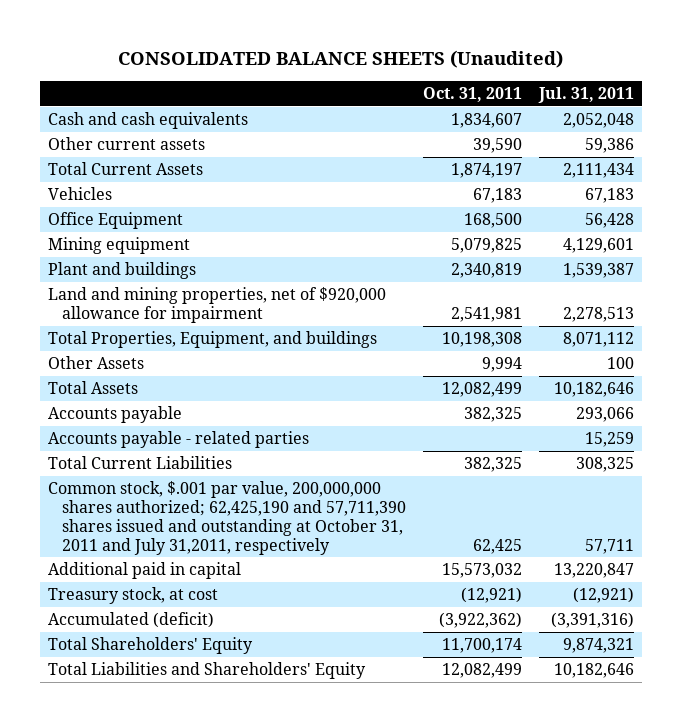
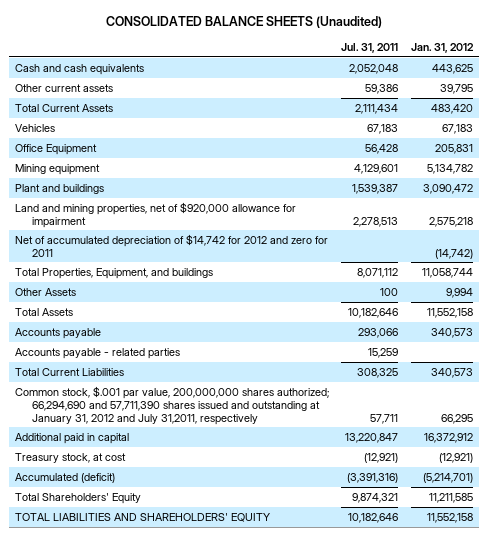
- | Oct. 31, 2011 | Jul. 31, 2011
+ | Jul. 31, 2011 | Jan. 31, 2012
+ Net of accumulated depreciation of $14,742 for 2012 and zero for 2011 | | (14,742)
- Common stock, $.001 par value, 200,000,000 shares authorized; 62,425,190 and 57,711,390 shares issued and outstanding at October 31, 2011 and July 31,2011, respectively | 62,425 | 57,711
+ Common stock, $.001 par value, 200,000,000 shares authorized; 66,294,690 and 57,711,390 shares issued and outstanding at January 31, 2012 and July 31,2011, respectively | 57,711 | 66,295
- Total Liabilities and Shareholders' Equity | 12,082,499 | 10,182,646
+ TOTAL LIABILITIES AND SHAREHOLDERS' EQUITY | 10,182,646 | 11,552,158

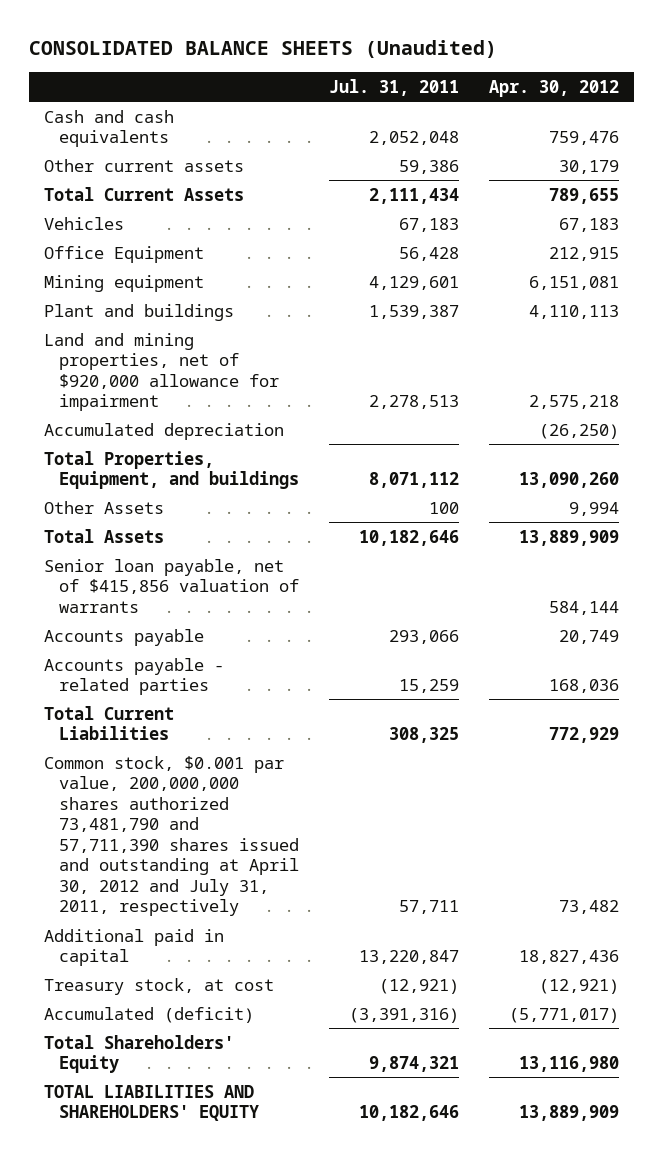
- | Jul. 31, 2011 | Jan. 31, 2012
+ | Jul. 31, 2011 | Apr. 30, 2012
- Net of accumulated depreciation of $14,742 for 2012 and zero for 2011 | | (14,742)
+ Accumulated depreciation | | (26,250)
+ Senior loan payable, net of $415,856 valuation of warrants | | 584,144
- Common stock, $.001 par value, 200,000,000 shares authorized; 66,294,690 and 57,711,390 shares issued and outstanding at January 31, 2012 and July 31,2011, respectively | 57,711 | 66,295
+ Common stock, $0.001 par value, 200,000,000 shares authorized 73,481,790 and 57,711,390 shares issued and outstanding at April 30, 2012 and July 31, 2011, respectively | 57,711 | 73,482

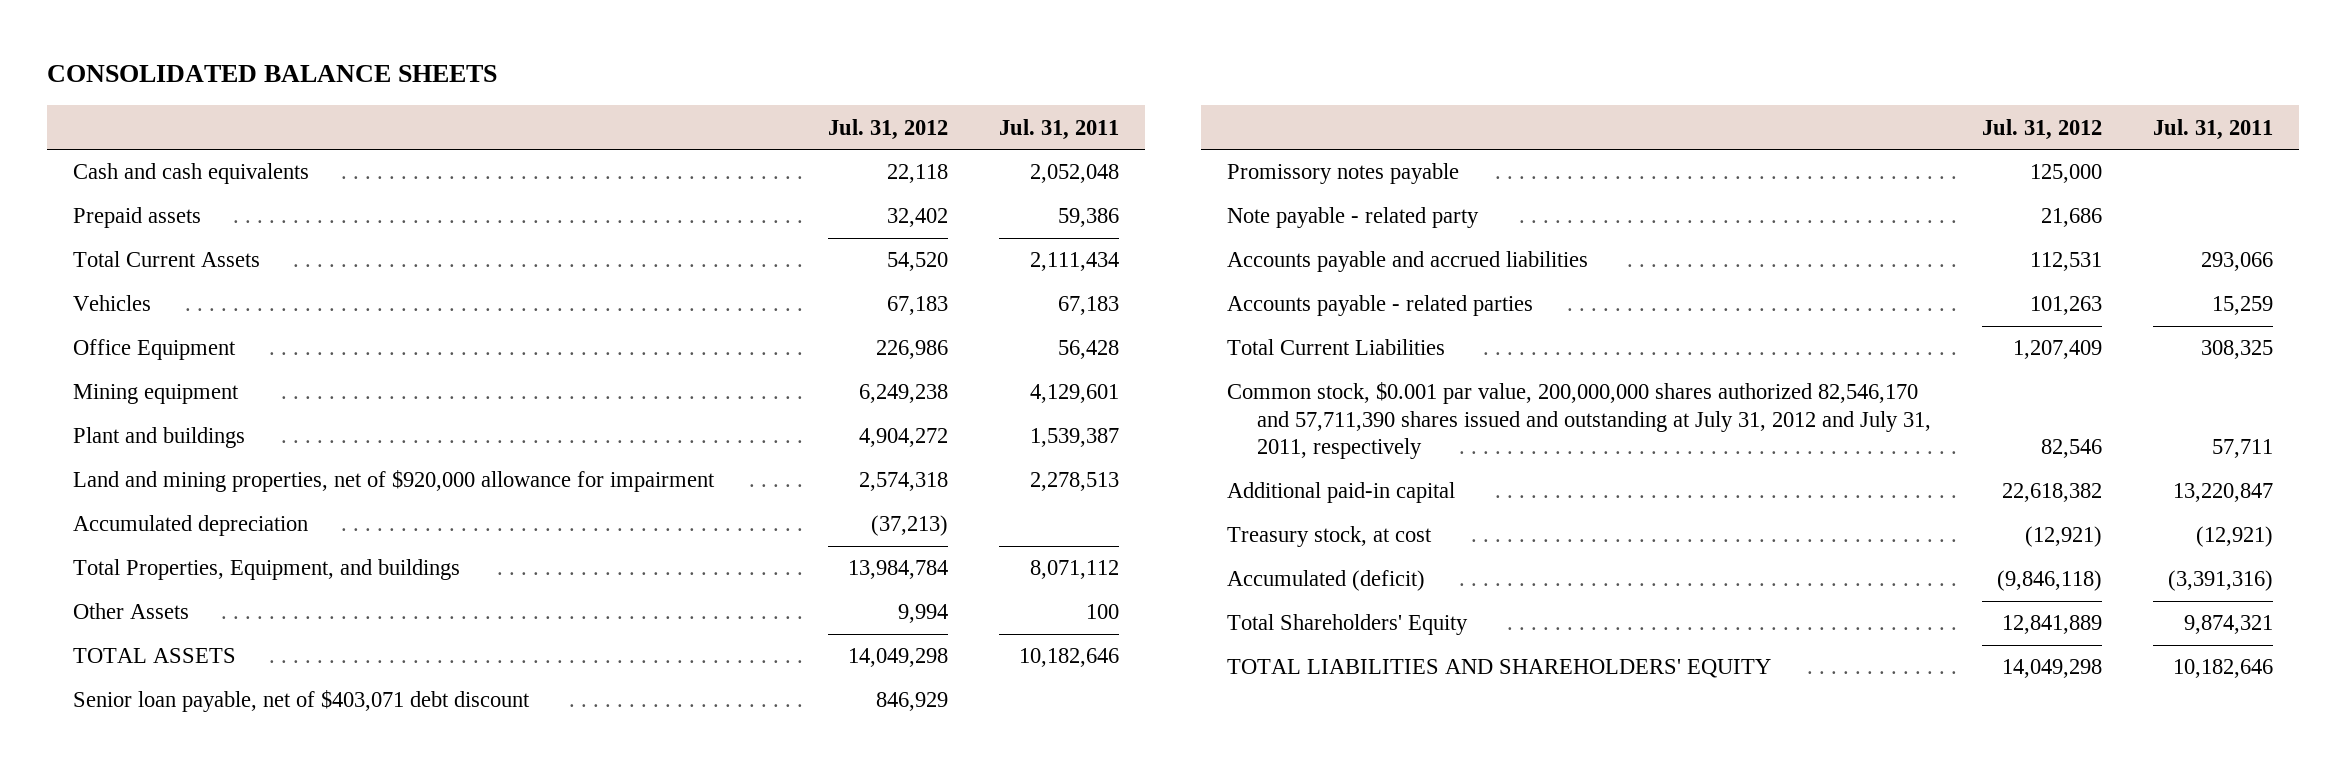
- CONSOLIDATED BALANCE SHEETS (Unaudited)
+ CONSOLIDATED BALANCE SHEETS
- | Jul. 31, 2011 | Apr. 30, 2012
+ | Jul. 31, 2012 | Jul. 31, 2011
- Other current assets | 59,386 | 30,179
+ Prepaid assets | 32,402 | 59,386
- Total Assets | 10,182,646 | 13,889,909
- Senior loan payable, net of $415,856 valuation of warrants | | 584,144
- Accounts payable | 293,066 | 20,749
+ TOTAL ASSETS | 14,049,298 | 10,182,646
+ Senior loan payable, net of $403,071 debt discount | 846,929 |
+ Promissory notes payable | 125,000 |
+ Note payable - related party | 21,686 |
+ Accounts payable and accrued liabilities | 112,531 | 293,066
- Common stock, $0.001 par value, 200,000,000 shares authorized 73,481,790 and 57,711,390 shares issued and outstanding at April 30, 2012 and July 31, 2011, respectively | 57,711 | 73,482
- Additional paid in capital | 13,220,847 | 18,827,436
+ Common stock, $0.001 par value, 200,000,000 shares authorized 82,546,170 and 57,711,390 shares issued and outstanding at July 31, 2012 and July 31, 2011, respectively | 82,546 | 57,711
+ Additional paid-in capital | 22,618,382 | 13,220,847

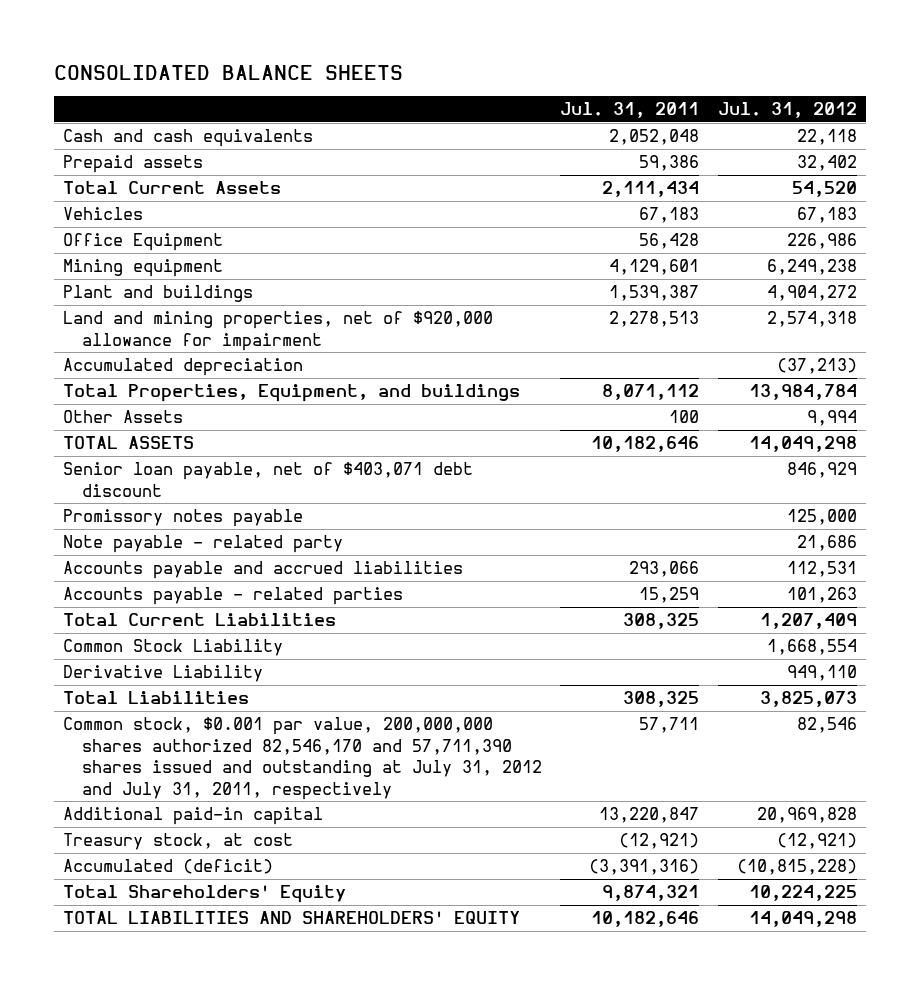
- | Jul. 31, 2012 | Jul. 31, 2011
+ | Jul. 31, 2011 | Jul. 31, 2012
+ Common Stock Liability | | 1,668,554
+ Derivative Liability | | 949,110
+ Total Liabilities | 308,325 | 3,825,073
- Additional paid-in capital | 22,618,382 | 13,220,847
+ Additional paid-in capital | 13,220,847 | 20,969,828
- Accumulated (deficit) | (9,846,118) | (3,391,316)
- Total Shareholders' Equity | 12,841,889 | 9,874,321
+ Accumulated (deficit) | (3,391,316) | (10,815,228)
+ Total Shareholders' Equity | 9,874,321 | 10,224,225

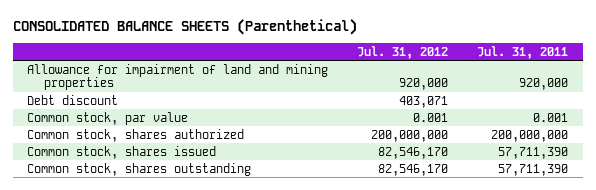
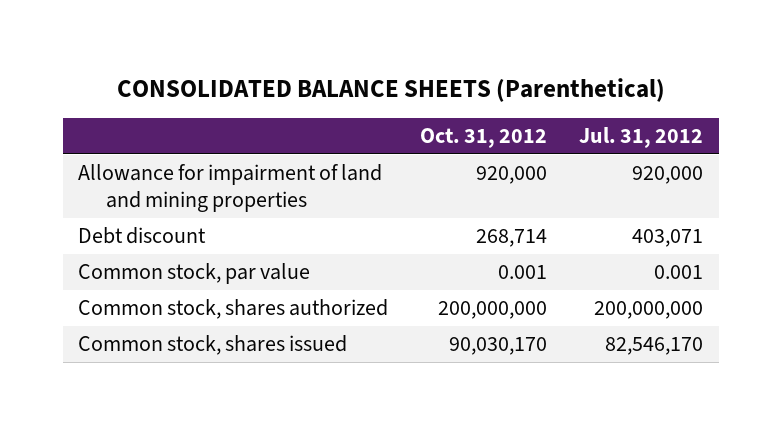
- | Jul. 31, 2012 | Jul. 31, 2011
+ | Oct. 31, 2012 | Jul. 31, 2012
- Common stock, shares outstanding | 82,546,170 | 57,711,390

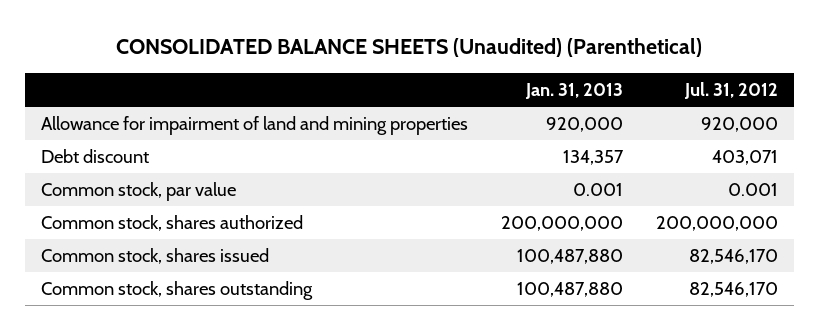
- CONSOLIDATED BALANCE SHEETS (Parenthetical)
+ CONSOLIDATED BALANCE SHEETS (Unaudited) (Parenthetical)
- | Oct. 31, 2012 | Jul. 31, 2012
+ | Jan. 31, 2013 | Jul. 31, 2012
+ Common stock, shares outstanding | 100,487,880 | 82,546,170

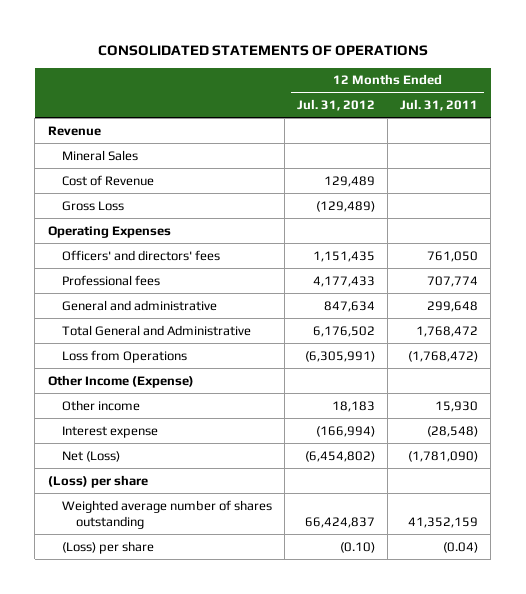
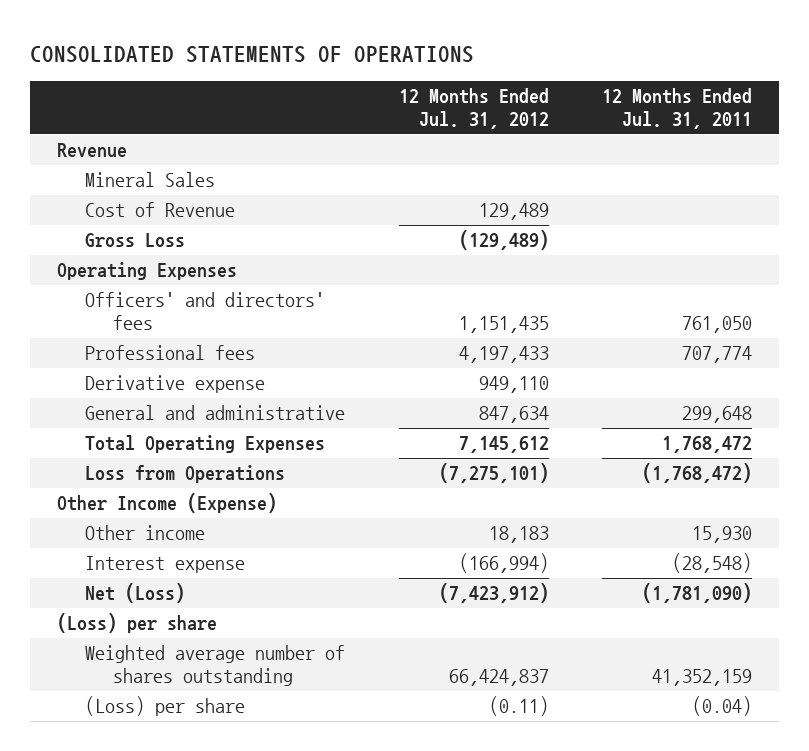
- Professional fees | 4,177,433 | 707,774
+ Professional fees | 4,197,433 | 707,774
+ Derivative expense | 949,110 |
- Total General and Administrative | 6,176,502 | 1,768,472
- Loss from Operations | (6,305,991) | (1,768,472)
+ Total Operating Expenses | 7,145,612 | 1,768,472
+ Loss from Operations | (7,275,101) | (1,768,472)
- Net (Loss) | (6,454,802) | (1,781,090)
+ Net (Loss) | (7,423,912) | (1,781,090)
- (Loss) per share | (0.10) | (0.04)
+ (Loss) per share | (0.11) | (0.04)

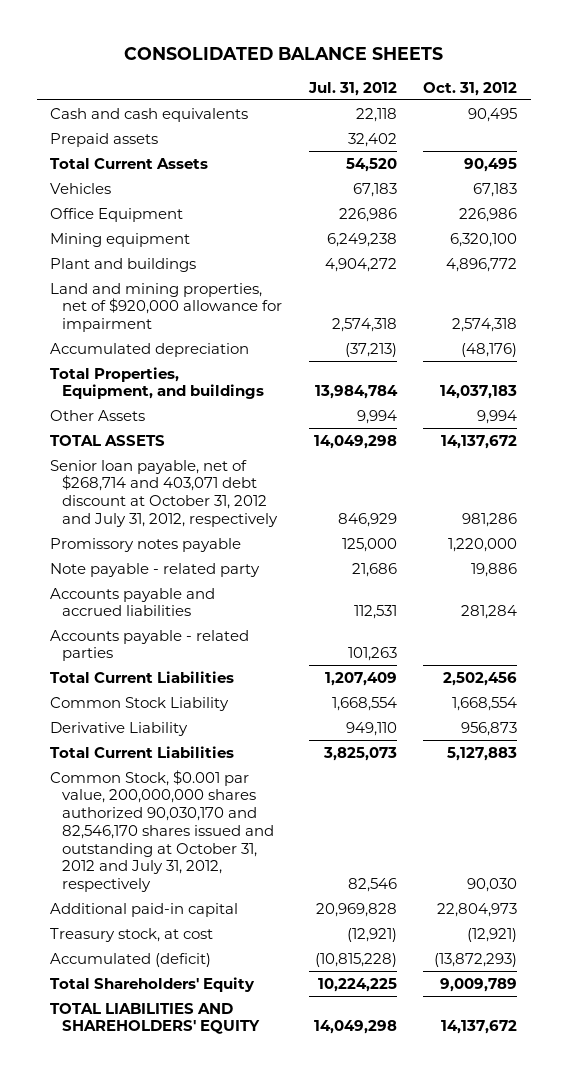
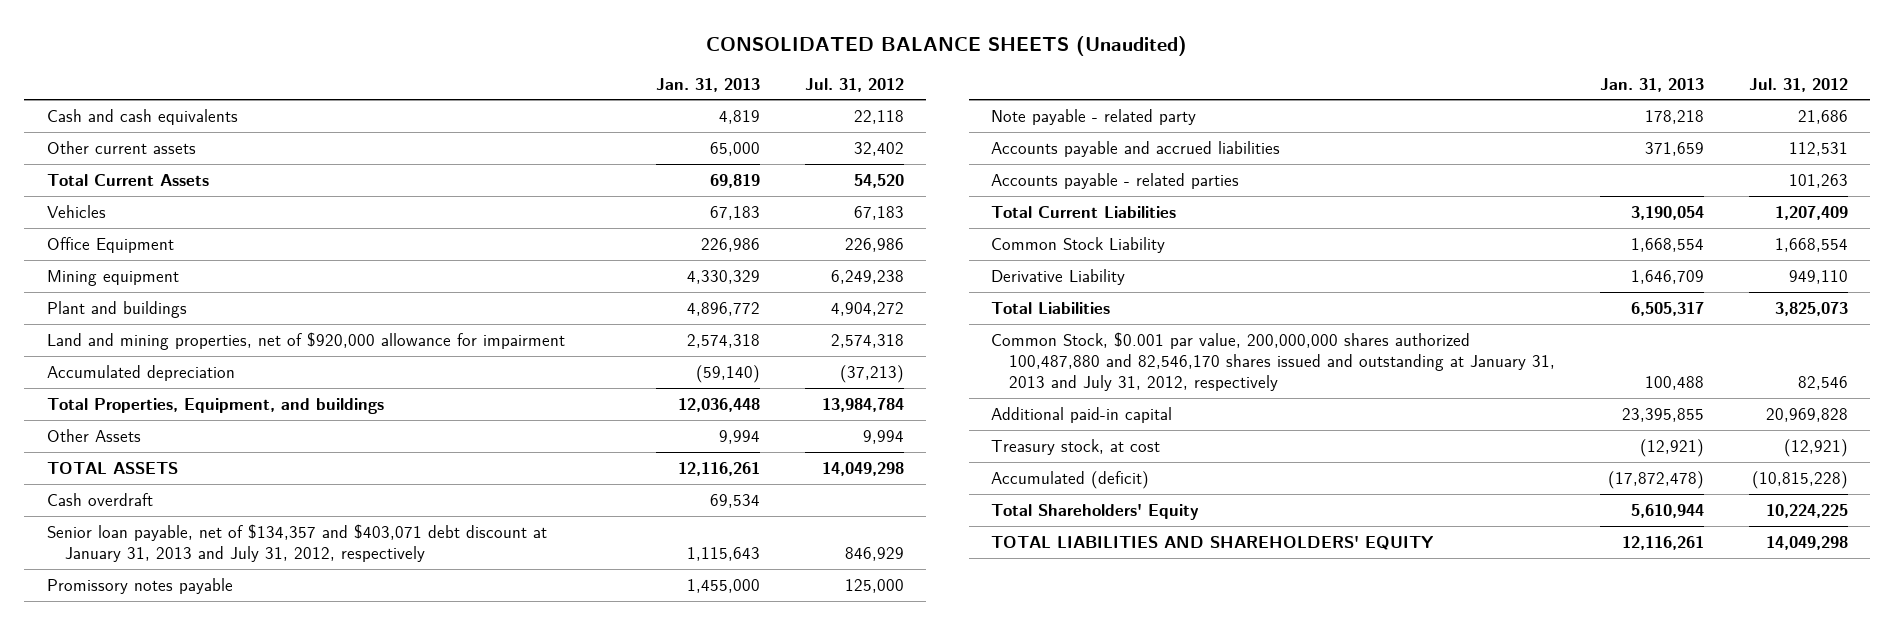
- CONSOLIDATED BALANCE SHEETS
+ CONSOLIDATED BALANCE SHEETS (Unaudited)
- | Jul. 31, 2012 | Oct. 31, 2012
+ | Jan. 31, 2013 | Jul. 31, 2012
- Prepaid assets | 32,402 |
+ Other current assets | 65,000 | 32,402
- Senior loan payable, net of $268,714 and 403,071 debt discount at October 31, 2012 and July 31, 2012, respectively | 846,929 | 981,286
+ Cash overdraft | 69,534 |
+ Senior loan payable, net of $134,357 and $403,071 debt discount at January 31, 2013 and July 31, 2012, respectively | 1,115,643 | 846,929
- Total Current Liabilities | 3,825,073 | 5,127,883
- Common Stock, $0.001 par value, 200,000,000 shares authorized 90,030,170 and 82,546,170 shares issued and outstanding at October 31, 2012 and July 31, 2012, respectively | 82,546 | 90,030
+ Total Liabilities | 6,505,317 | 3,825,073
+ Common Stock, $0.001 par value, 200,000,000 shares authorized 100,487,880 and 82,546,170 shares issued and outstanding at January 31, 2013 and July 31, 2012, respectively | 100,488 | 82,546

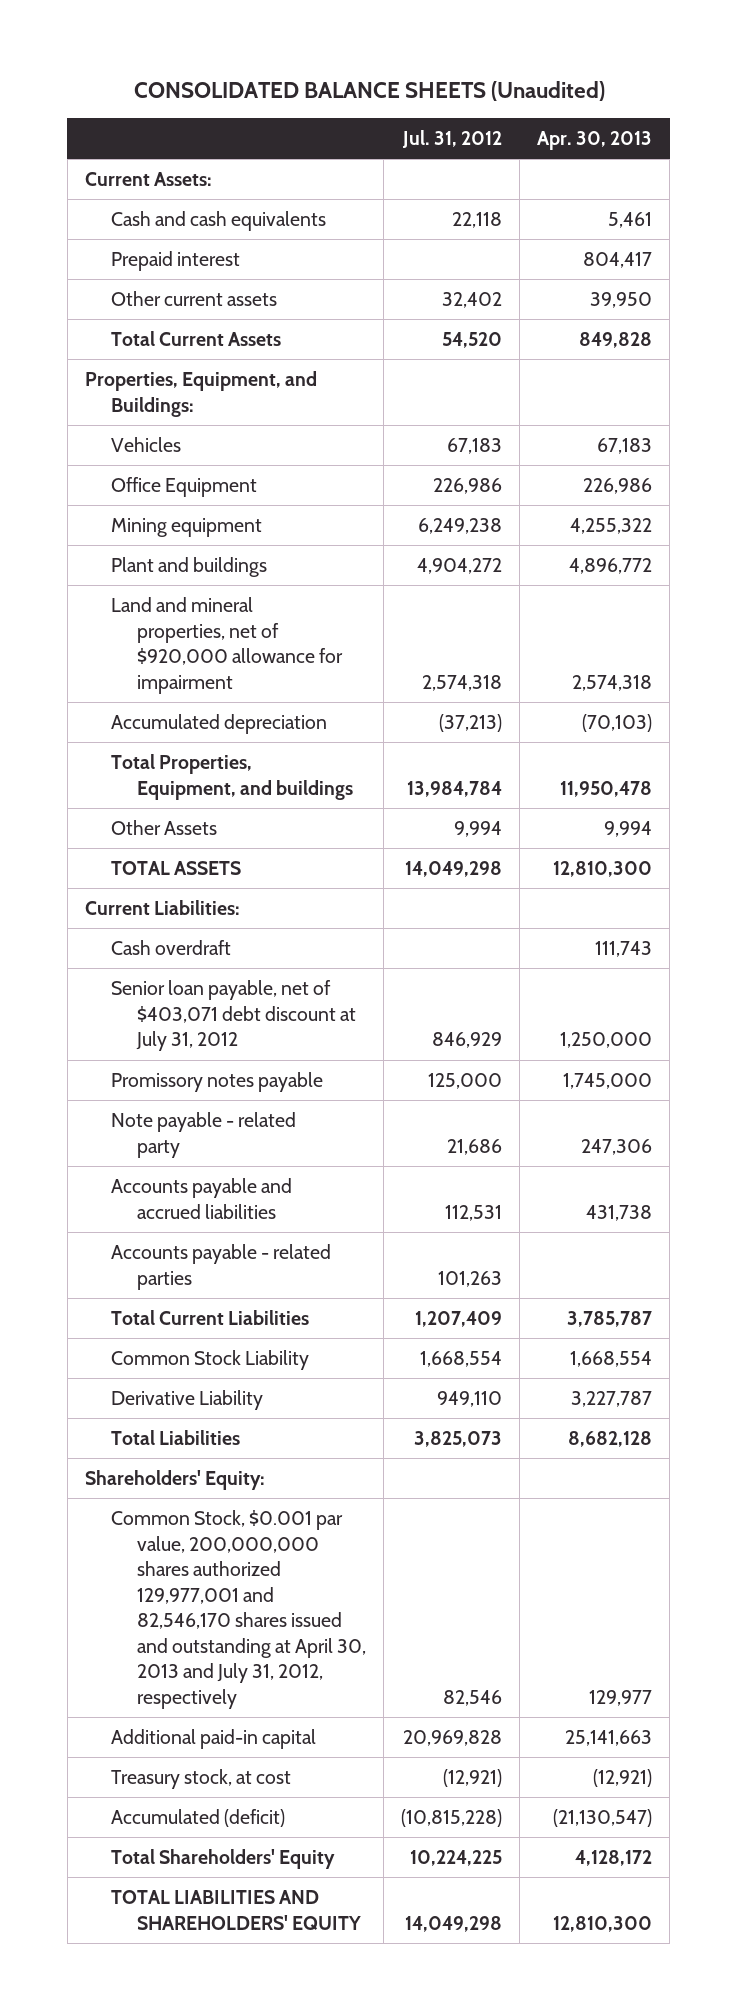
- | Jan. 31, 2013 | Jul. 31, 2012
+ | Jul. 31, 2012 | Apr. 30, 2013
+ Current Assets:
+ Prepaid interest | | 804,417
+ Properties, Equipment, and Buildings:
- Land and mining properties, net of $920,000 allowance for impairment | 2,574,318 | 2,574,318
+ Land and mineral properties, net of $920,000 allowance for impairment | 2,574,318 | 2,574,318
+ Current Liabilities:
- Senior loan payable, net of $134,357 and $403,071 debt discount at January 31, 2013 and July 31, 2012, respectively | 1,115,643 | 846,929
+ Senior loan payable, net of $403,071 debt discount at July 31, 2012 | 846,929 | 1,250,000
- Common Stock, $0.001 par value, 200,000,000 shares authorized 100,487,880 and 82,546,170 shares issued and outstanding at January 31, 2013 and July 31, 2012, respectively | 100,488 | 82,546
+ Shareholders' Equity:
+ Common Stock, $0.001 par value, 200,000,000 shares authorized 129,977,001 and 82,546,170 shares issued and outstanding at April 30, 2013 and July 31, 2012, respectively | 82,546 | 129,977

